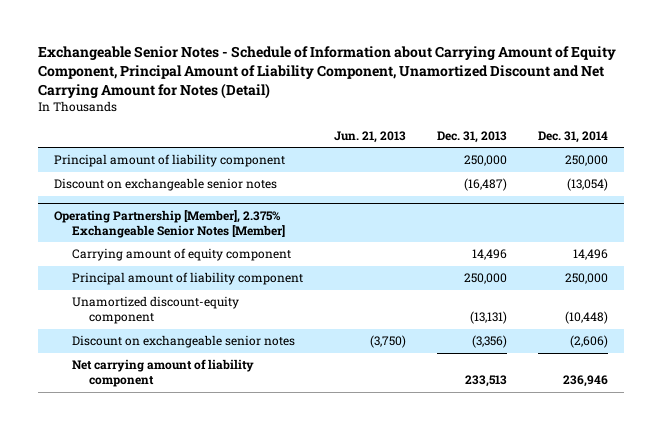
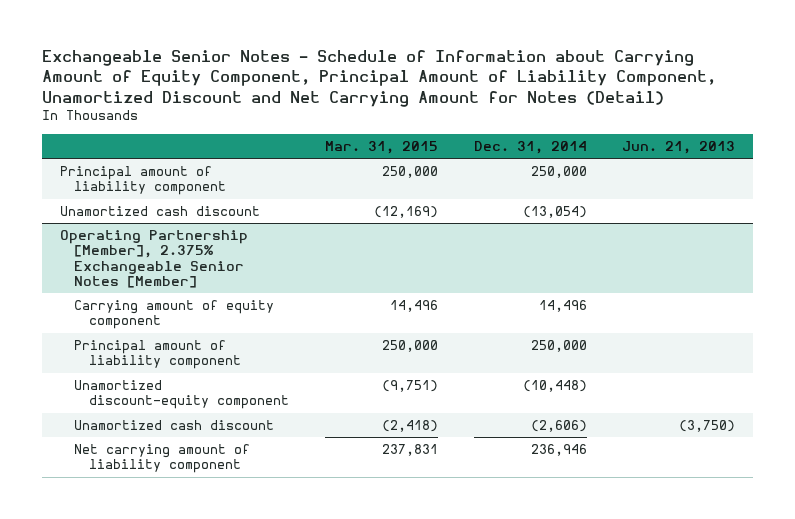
- | Jun. 21, 2013 | Dec. 31, 2013 | Dec. 31, 2014
+ | Mar. 31, 2015 | Dec. 31, 2014 | Jun. 21, 2013
- Discount on exchangeable senior notes | | (16,487) | (13,054)
+ Unamortized cash discount | (12,169) | (13,054) |
@ Operating Partnership [Member], 2.375% Exchangeable Senior Notes [Member]
- Discount on exchangeable senior notes | (3,750) | (3,356) | (2,606)
+ Unamortized cash discount | (2,418) | (2,606) | (3,750)

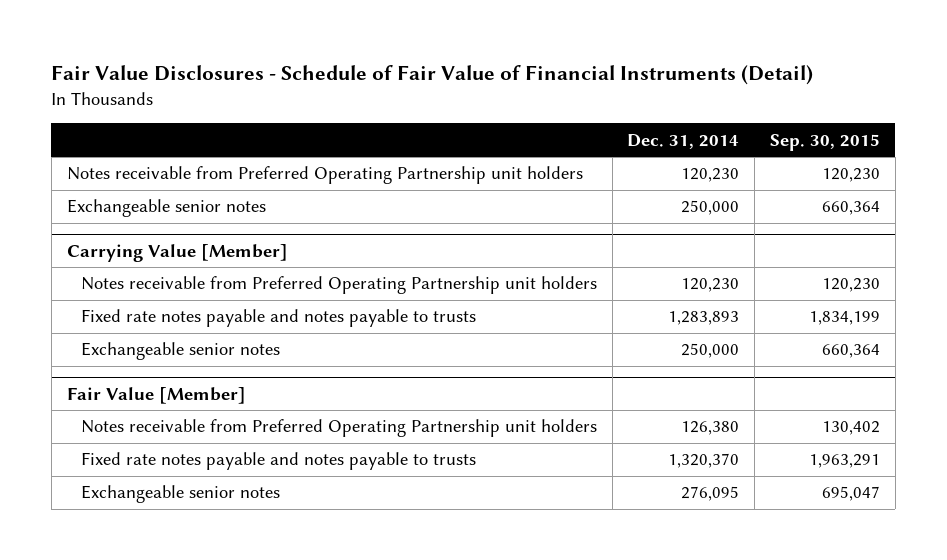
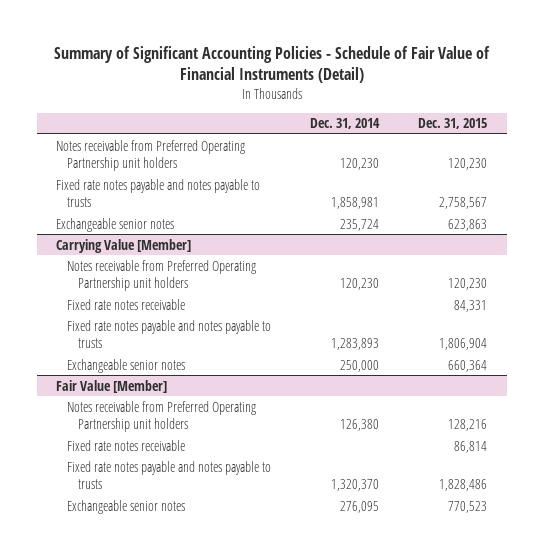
- Fair Value Disclosures - Schedule of Fair Value of Financial Instruments (Detail)
+ Summary of Significant Accounting Policies - Schedule of Fair Value of Financial Instruments (Detail)
- | Dec. 31, 2014 | Sep. 30, 2015
+ | Dec. 31, 2014 | Dec. 31, 2015
- Exchangeable senior notes | 250,000 | 660,364
+ Fixed rate notes payable and notes payable to trusts | 1,858,981 | 2,758,567
+ Exchangeable senior notes | 235,724 | 623,863
@ Carrying Value [Member]
+ Fixed rate notes receivable | | 84,331
@ Fair Value [Member]
+ Fixed rate notes receivable | | 86,814

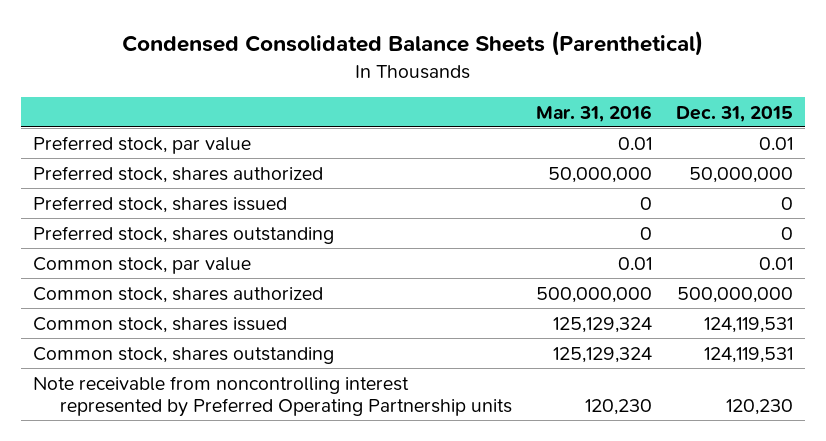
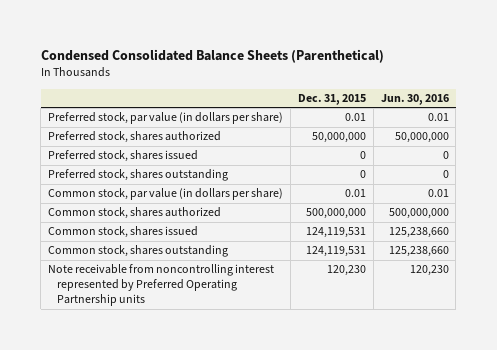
- | Mar. 31, 2016 | Dec. 31, 2015
+ | Dec. 31, 2015 | Jun. 30, 2016
- Preferred stock, par value | 0.01 | 0.01
+ Preferred stock, par value (in dollars per share) | 0.01 | 0.01
- Common stock, par value | 0.01 | 0.01
+ Common stock, par value (in dollars per share) | 0.01 | 0.01

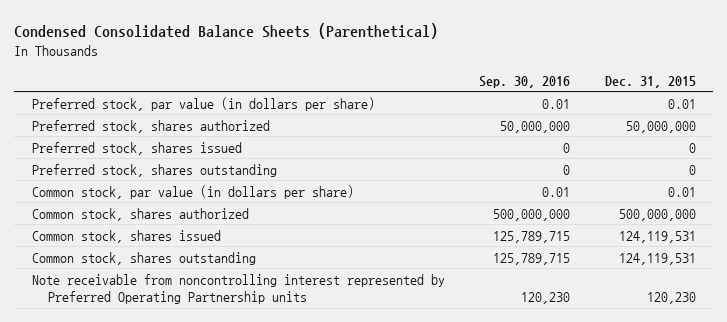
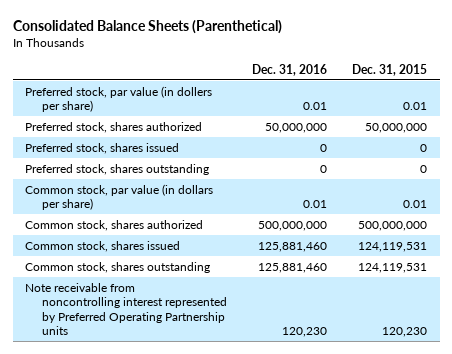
- Condensed Consolidated Balance Sheets (Parenthetical)
+ Consolidated Balance Sheets (Parenthetical)
- | Sep. 30, 2016 | Dec. 31, 2015
+ | Dec. 31, 2016 | Dec. 31, 2015
- Preferred stock, par value (in dollars per share) | 0.01 | 0.01
+ Preferred stock, par value (in dollers per share) | 0.01 | 0.01

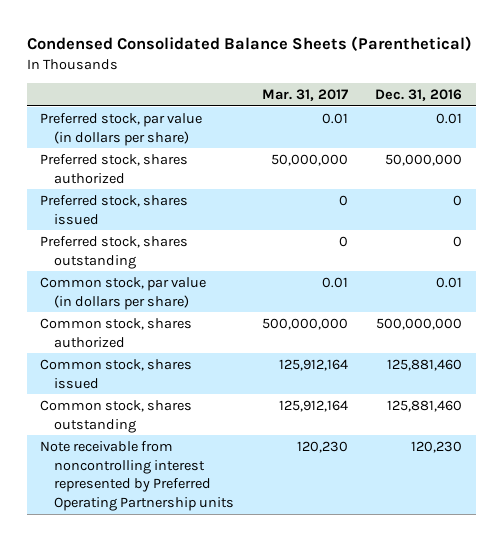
- Consolidated Balance Sheets (Parenthetical)
+ Condensed Consolidated Balance Sheets (Parenthetical)
- | Dec. 31, 2016 | Dec. 31, 2015
+ | Mar. 31, 2017 | Dec. 31, 2016
- Preferred stock, par value (in dollers per share) | 0.01 | 0.01
+ Preferred stock, par value (in dollars per share) | 0.01 | 0.01

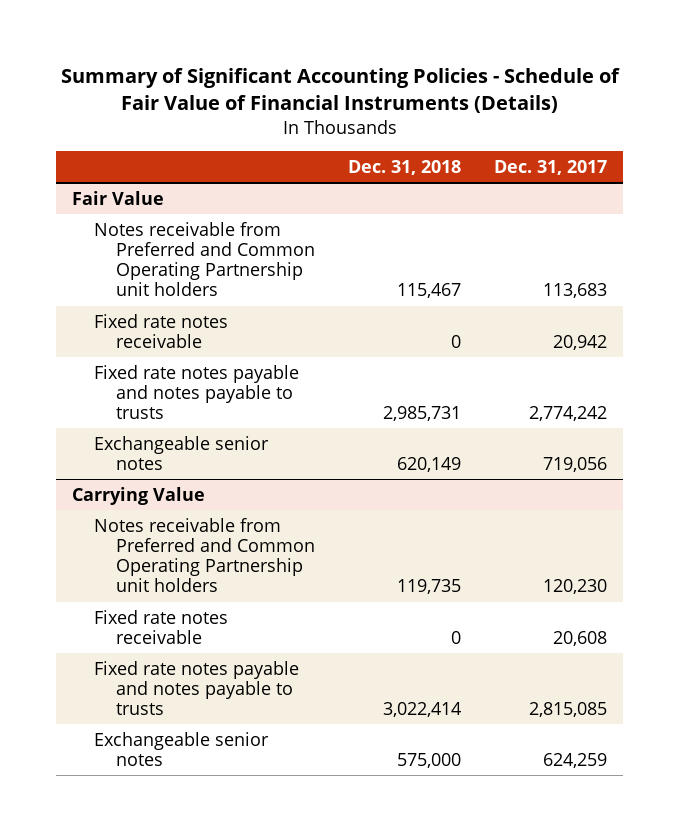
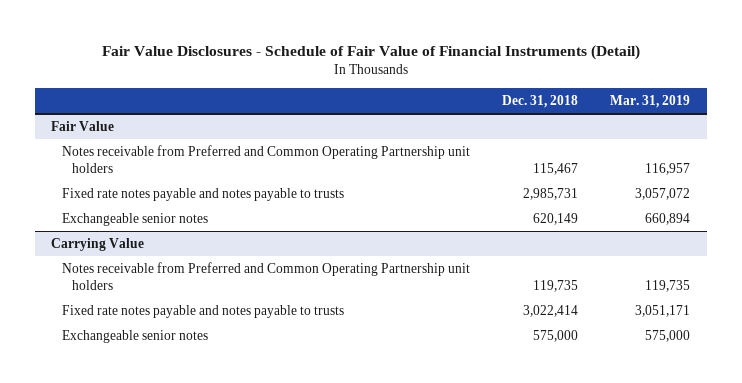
- Summary of Significant Accounting Policies - Schedule of Fair Value of Financial Instruments (Details)
+ Fair Value Disclosures - Schedule of Fair Value of Financial Instruments (Detail)
- | Dec. 31, 2018 | Dec. 31, 2017
+ | Dec. 31, 2018 | Mar. 31, 2019
@ Fair Value
- Fixed rate notes receivable | 0 | 20,942
@ Carrying Value
- Fixed rate notes receivable | 0 | 20,608

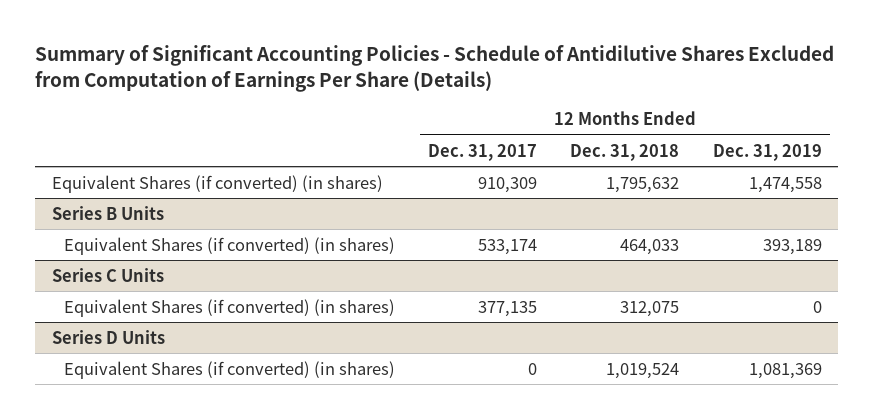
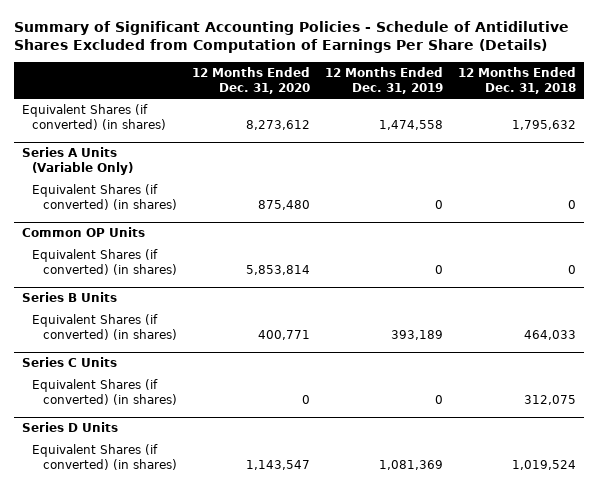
- | 12 Months Ended Dec. 31, 2017 | 12 Months Ended Dec. 31, 2018 | 12 Months Ended Dec. 31, 2019
+ | 12 Months Ended Dec. 31, 2020 | 12 Months Ended Dec. 31, 2019 | 12 Months Ended Dec. 31, 2018
+ Series A Units (Variable Only)
+ Equivalent Shares (if converted) (in shares) | 875,480 | 0 | 0
+ Common OP Units
+ Equivalent Shares (if converted) (in shares) | 5,853,814 | 0 | 0

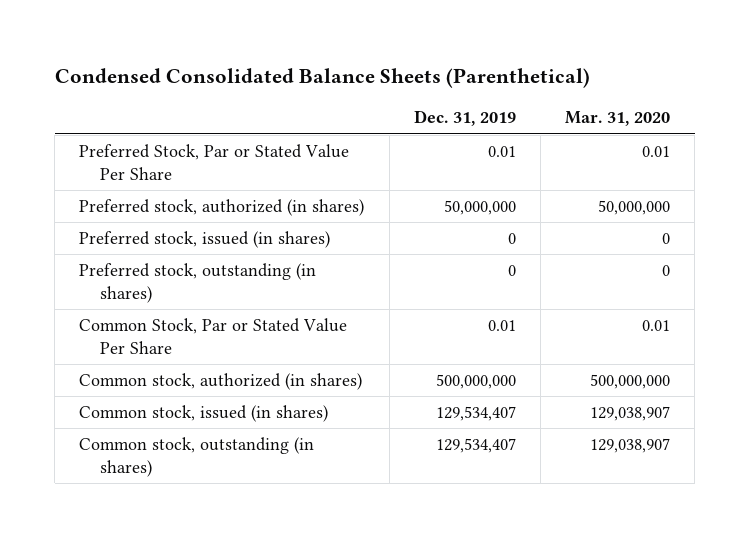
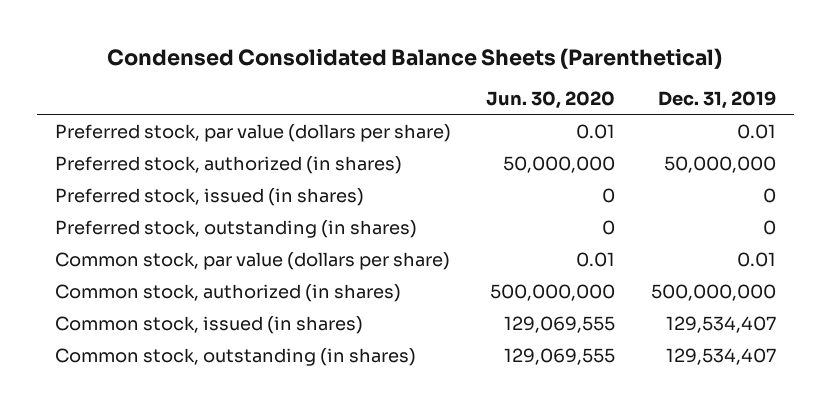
- | Dec. 31, 2019 | Mar. 31, 2020
+ | Jun. 30, 2020 | Dec. 31, 2019
- Preferred Stock, Par or Stated Value Per Share | 0.01 | 0.01
+ Preferred stock, par value (dollars per share) | 0.01 | 0.01
- Common Stock, Par or Stated Value Per Share | 0.01 | 0.01
+ Common stock, par value (dollars per share) | 0.01 | 0.01

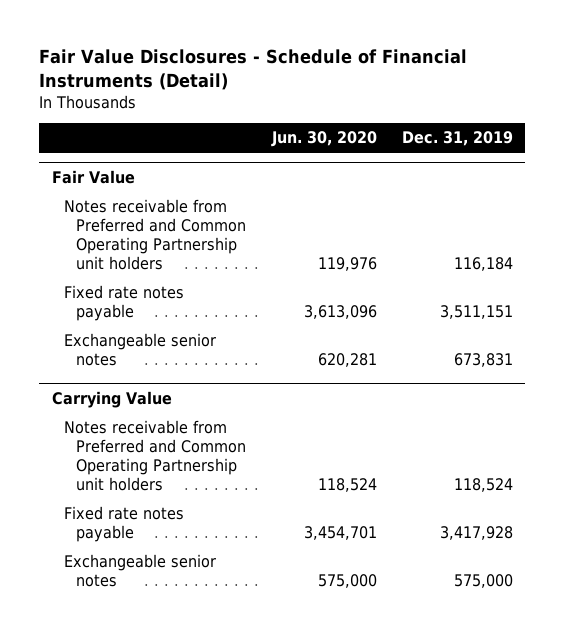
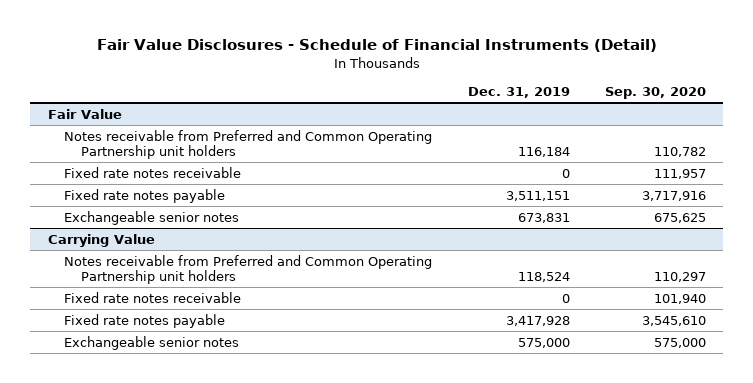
- | Jun. 30, 2020 | Dec. 31, 2019
+ | Dec. 31, 2019 | Sep. 30, 2020
@ Fair Value
+ Fixed rate notes receivable | 0 | 111,957
@ Carrying Value
+ Fixed rate notes receivable | 0 | 101,940

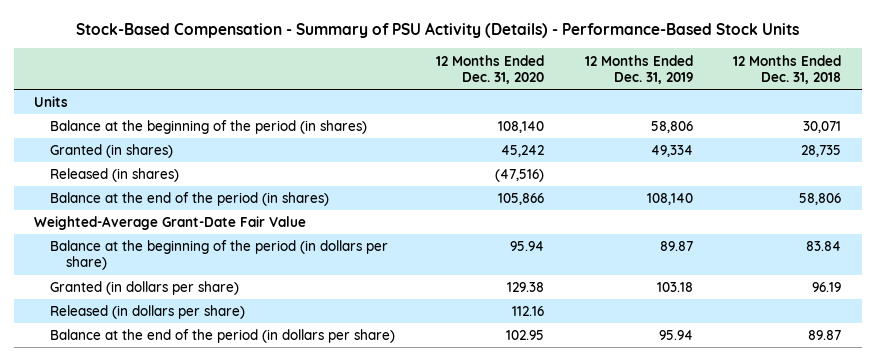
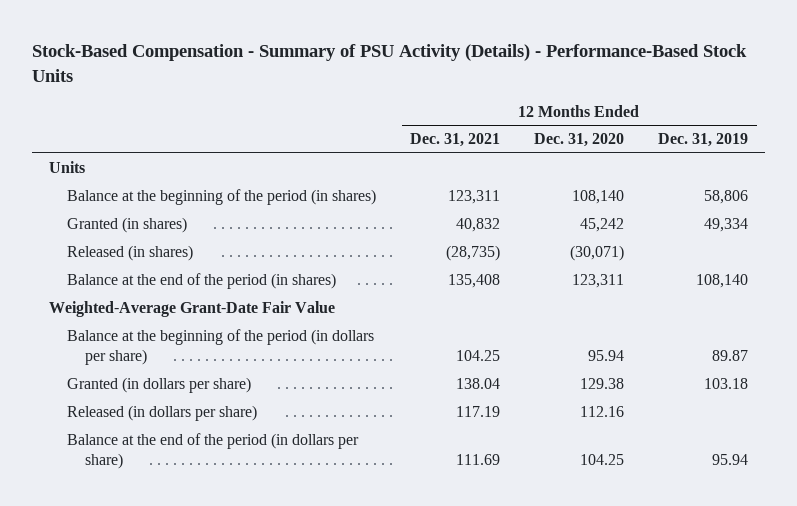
- | 12 Months Ended Dec. 31, 2020 | 12 Months Ended Dec. 31, 2019 | 12 Months Ended Dec. 31, 2018
+ | 12 Months Ended Dec. 31, 2021 | 12 Months Ended Dec. 31, 2020 | 12 Months Ended Dec. 31, 2019
- Released (in shares) | (47,516) | |
- Balance at the end of the period (in shares) | 105,866 | 108,140 | 58,806
+ Released (in shares) | (28,735) | (30,071) |
+ Balance at the end of the period (in shares) | 135,408 | 123,311 | 108,140
- Balance at the end of the period (in dollars per share) | 102.95 | 95.94 | 89.87
+ Balance at the end of the period (in dollars per share) | 111.69 | 104.25 | 95.94

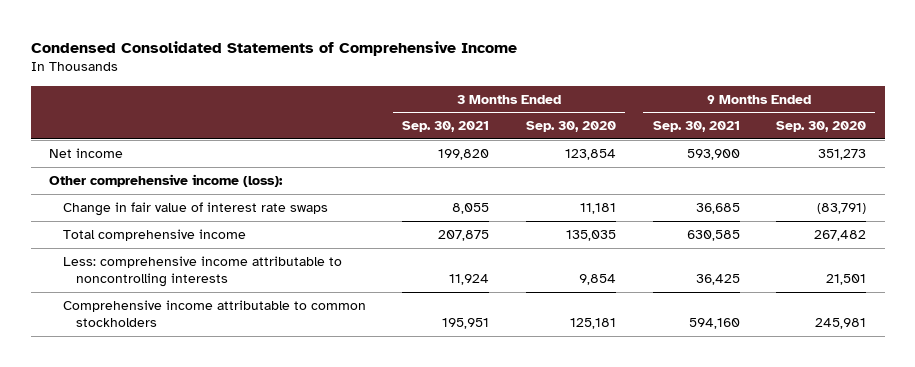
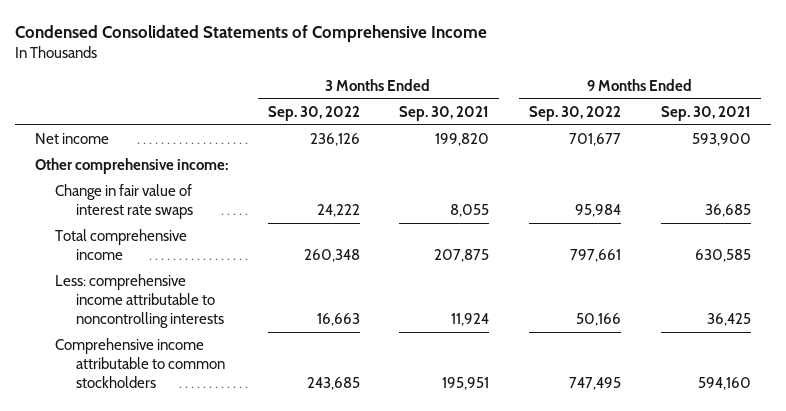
- | 3 Months Ended Sep. 30, 2021 | 3 Months Ended Sep. 30, 2020 | 9 Months Ended Sep. 30, 2021 | 9 Months Ended Sep. 30, 2020
+ | 3 Months Ended Sep. 30, 2022 | 3 Months Ended Sep. 30, 2021 | 9 Months Ended Sep. 30, 2022 | 9 Months Ended Sep. 30, 2021
- Other comprehensive income (loss):
+ Other comprehensive income:

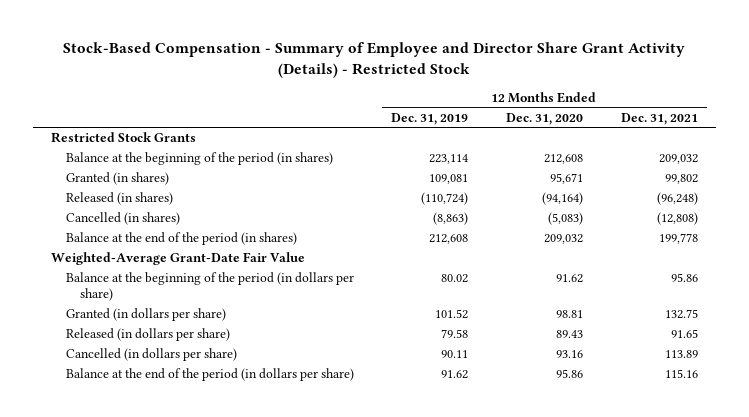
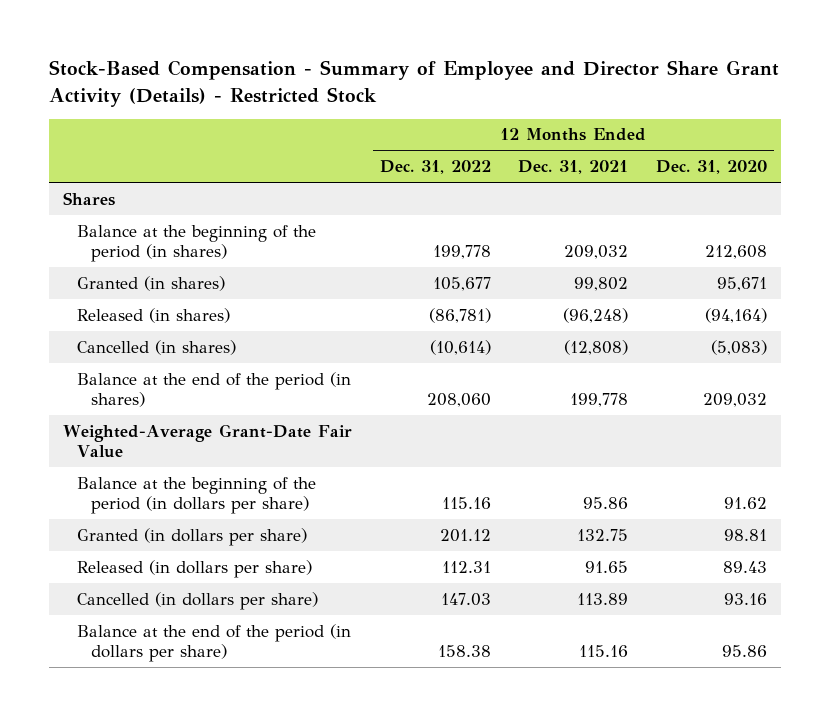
- | 12 Months Ended Dec. 31, 2019 | 12 Months Ended Dec. 31, 2020 | 12 Months Ended Dec. 31, 2021
+ | 12 Months Ended Dec. 31, 2022 | 12 Months Ended Dec. 31, 2021 | 12 Months Ended Dec. 31, 2020
- Restricted Stock Grants
+ Shares

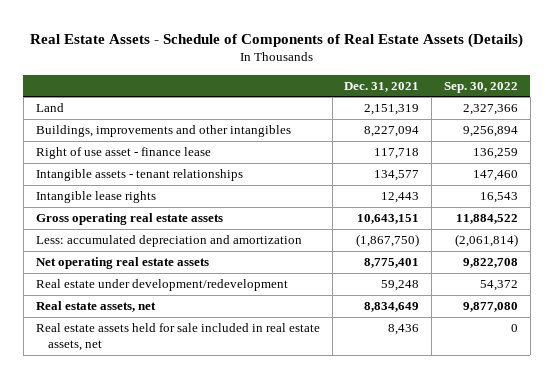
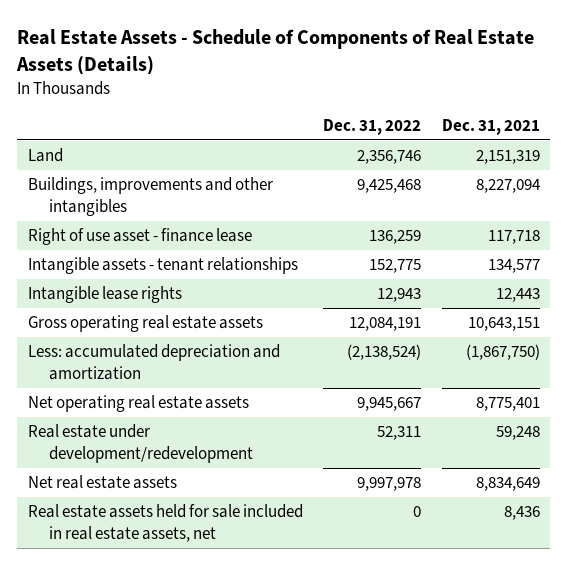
- | Dec. 31, 2021 | Sep. 30, 2022
+ | Dec. 31, 2022 | Dec. 31, 2021
- Real estate assets, net | 8,834,649 | 9,877,080
+ Net real estate assets | 9,997,978 | 8,834,649

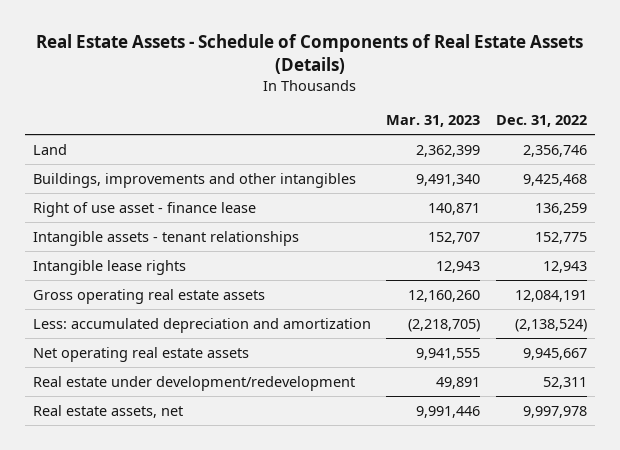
- | Dec. 31, 2022 | Dec. 31, 2021
+ | Mar. 31, 2023 | Dec. 31, 2022
- Net real estate assets | 9,997,978 | 8,834,649
- Real estate assets held for sale included in real estate assets, net | 0 | 8,436
+ Real estate assets, net | 9,991,446 | 9,997,978

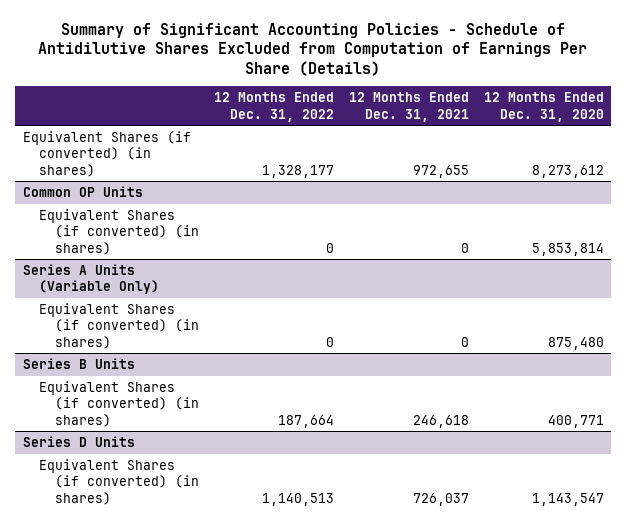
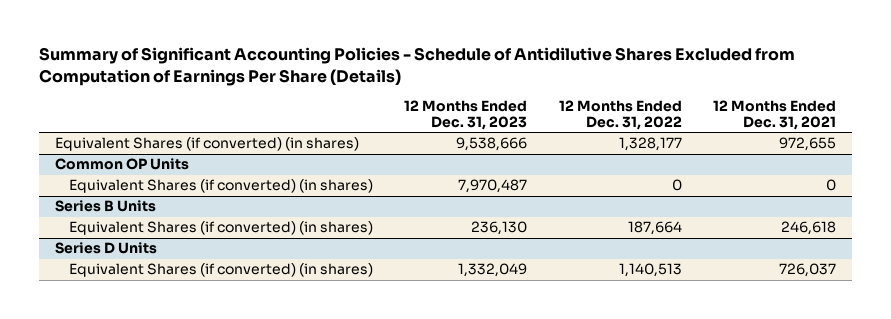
- | 12 Months Ended Dec. 31, 2022 | 12 Months Ended Dec. 31, 2021 | 12 Months Ended Dec. 31, 2020
+ | 12 Months Ended Dec. 31, 2023 | 12 Months Ended Dec. 31, 2022 | 12 Months Ended Dec. 31, 2021
- Series A Units (Variable Only)
- Equivalent Shares (if converted) (in shares) | 0 | 0 | 875,480

